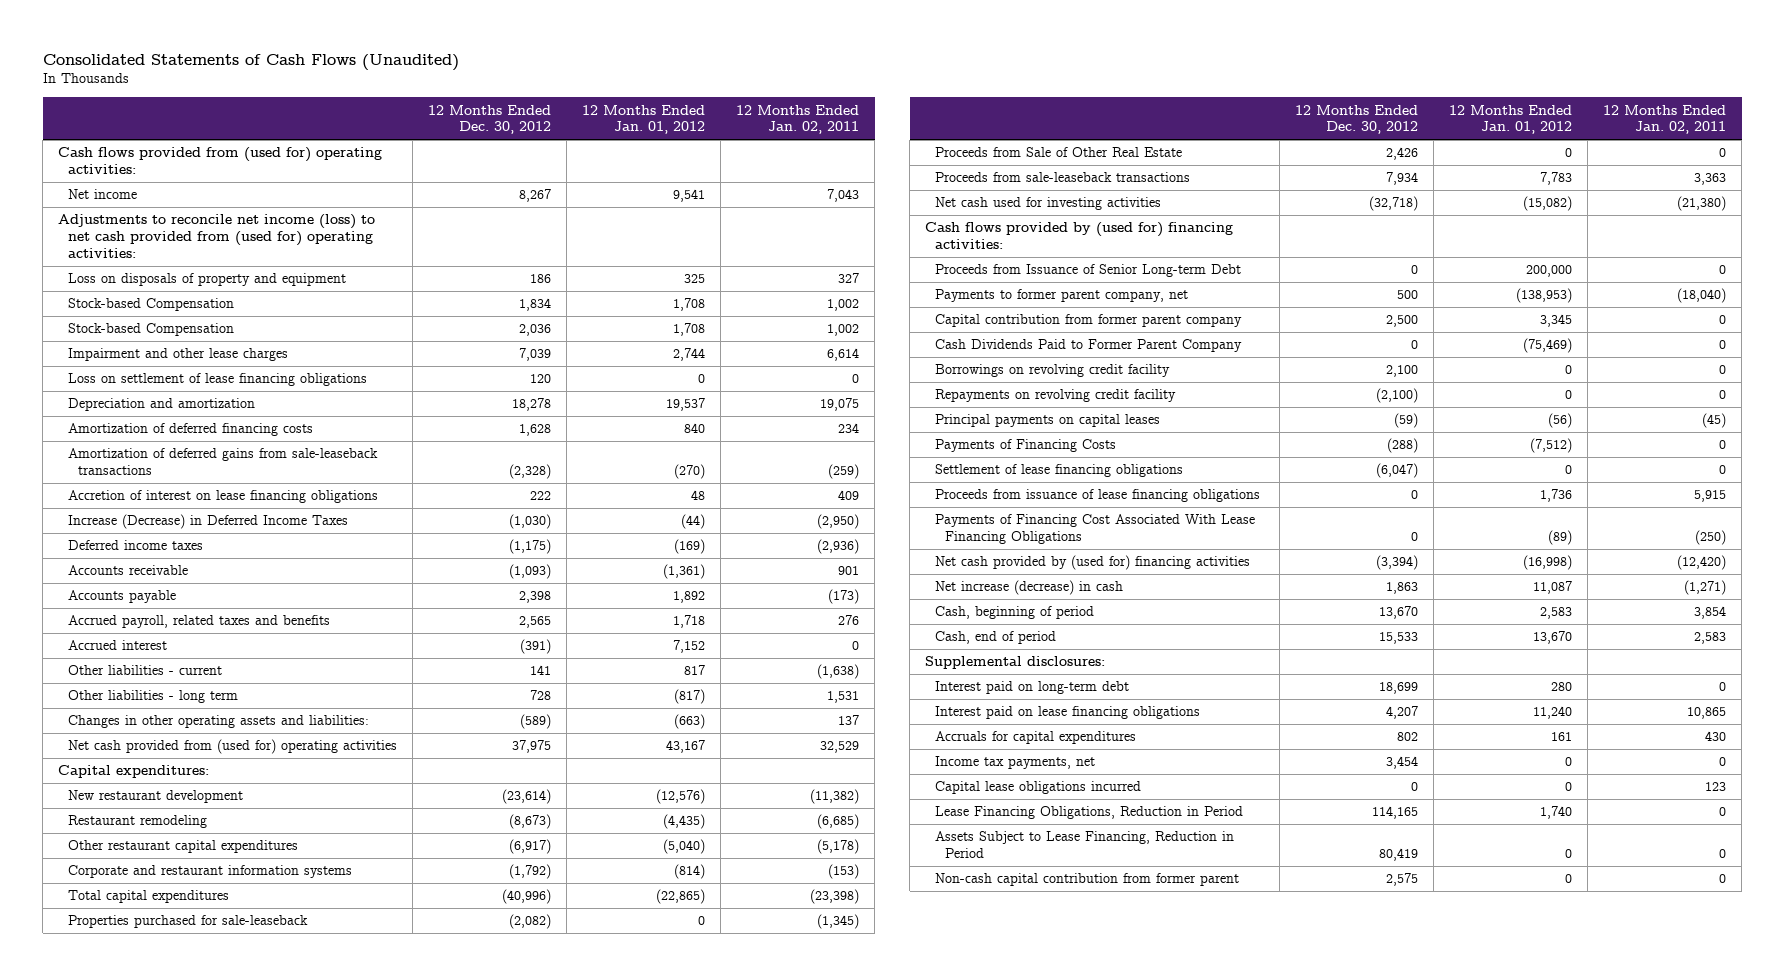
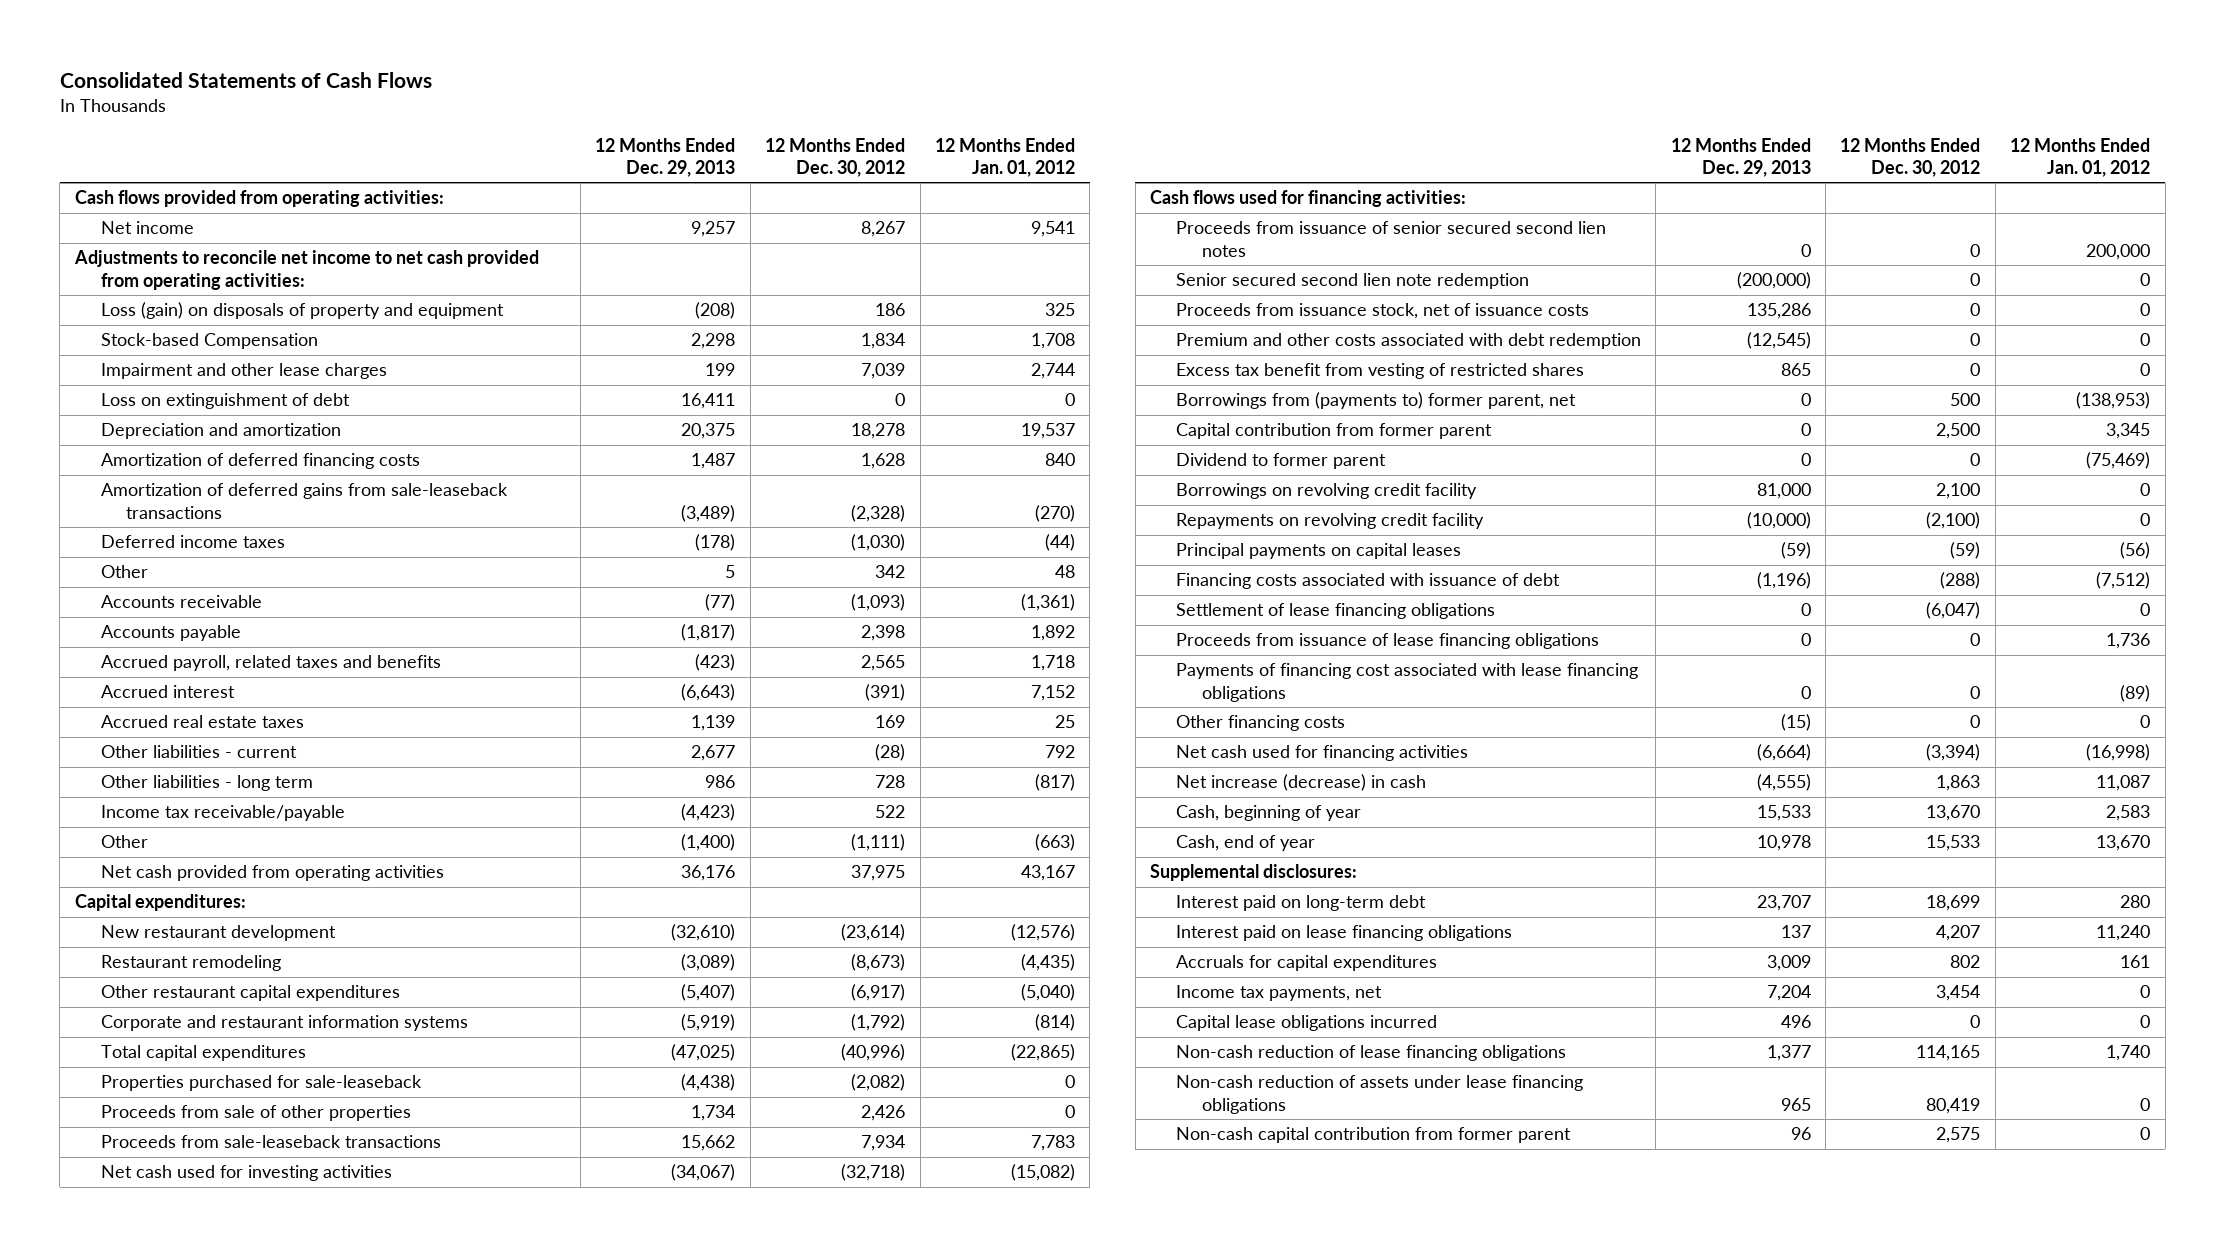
- Consolidated Statements of Cash Flows (Unaudited)
+ Consolidated Statements of Cash Flows
- | 12 Months Ended Dec. 30, 2012 | 12 Months Ended Jan. 01, 2012 | 12 Months Ended Jan. 02, 2011
+ | 12 Months Ended Dec. 29, 2013 | 12 Months Ended Dec. 30, 2012 | 12 Months Ended Jan. 01, 2012
- Cash flows provided from (used for) operating activities:
+ Cash flows provided from operating activities:
- Adjustments to reconcile net income (loss) to net cash provided from (used for) operating activities:
- Loss on disposals of property and equipment | 186 | 325 | 327
+ Adjustments to reconcile net income to net cash provided from operating activities:
+ Loss (gain) on disposals of property and equipment | (208) | 186 | 325
- Stock-based Compensation | 2,036 | 1,708 | 1,002
- Loss on settlement of lease financing obligations | 120 | 0 | 0
+ Loss on extinguishment of debt | 16,411 | 0 | 0
- Accretion of interest on lease financing obligations | 222 | 48 | 409
- Increase (Decrease) in Deferred Income Taxes | (1,030) | (44) | (2,950)
- Deferred income taxes | (1,175) | (169) | (2,936)
+ Deferred income taxes | (178) | (1,030) | (44)
+ Other | 5 | 342 | 48
- Other liabilities - current | 141 | 817 | (1,638)
+ Accrued real estate taxes | 1,139 | 169 | 25
+ Other liabilities - current | 2,677 | (28) | 792
- Changes in other operating assets and liabilities: | (589) | (663) | 137
- Net cash provided from (used for) operating activities | 37,975 | 43,167 | 32,529
+ Income tax receivable/payable | (4,423) | 522 |
+ Other | (1,400) | (1,111) | (663)
+ Net cash provided from operating activities | 36,176 | 37,975 | 43,167
- Proceeds from Sale of Other Real Estate | 2,426 | 0 | 0
+ Proceeds from sale of other properties | 1,734 | 2,426 | 0
- Cash flows provided by (used for) financing activities:
- Proceeds from Issuance of Senior Long-term Debt | 0 | 200,000 | 0
- Payments to former parent company, net | 500 | (138,953) | (18,040)
- Capital contribution from former parent company | 2,500 | 3,345 | 0
- Cash Dividends Paid to Former Parent Company | 0 | (75,469) | 0
+ Cash flows used for financing activities:
+ Proceeds from issuance of senior secured second lien notes | 0 | 0 | 200,000
+ Senior secured second lien note redemption | (200,000) | 0 | 0
+ Proceeds from issuance stock, net of issuance costs | 135,286 | 0 | 0
+ Premium and other costs associated with debt redemption | (12,545) | 0 | 0
+ Excess tax benefit from vesting of restricted shares | 865 | 0 | 0
+ Borrowings from (payments to) former parent, net | 0 | 500 | (138,953)
+ Capital contribution from former parent | 0 | 2,500 | 3,345
+ Dividend to former parent | 0 | 0 | (75,469)
- Payments of Financing Costs | (288) | (7,512) | 0
+ Financing costs associated with issuance of debt | (1,196) | (288) | (7,512)
- Payments of Financing Cost Associated With Lease Financing Obligations | 0 | (89) | (250)
- Net cash provided by (used for) financing activities | (3,394) | (16,998) | (12,420)
+ Payments of financing cost associated with lease financing obligations | 0 | 0 | (89)
+ Other financing costs | (15) | 0 | 0
+ Net cash used for financing activities | (6,664) | (3,394) | (16,998)
- Cash, beginning of period | 13,670 | 2,583 | 3,854
- Cash, end of period | 15,533 | 13,670 | 2,583
+ Cash, beginning of year | 15,533 | 13,670 | 2,583
+ Cash, end of year | 10,978 | 15,533 | 13,670
- Lease Financing Obligations, Reduction in Period | 114,165 | 1,740 | 0
- Assets Subject to Lease Financing, Reduction in Period | 80,419 | 0 | 0
+ Non-cash reduction of lease financing obligations | 1,377 | 114,165 | 1,740
+ Non-cash reduction of assets under lease financing obligations | 965 | 80,419 | 0

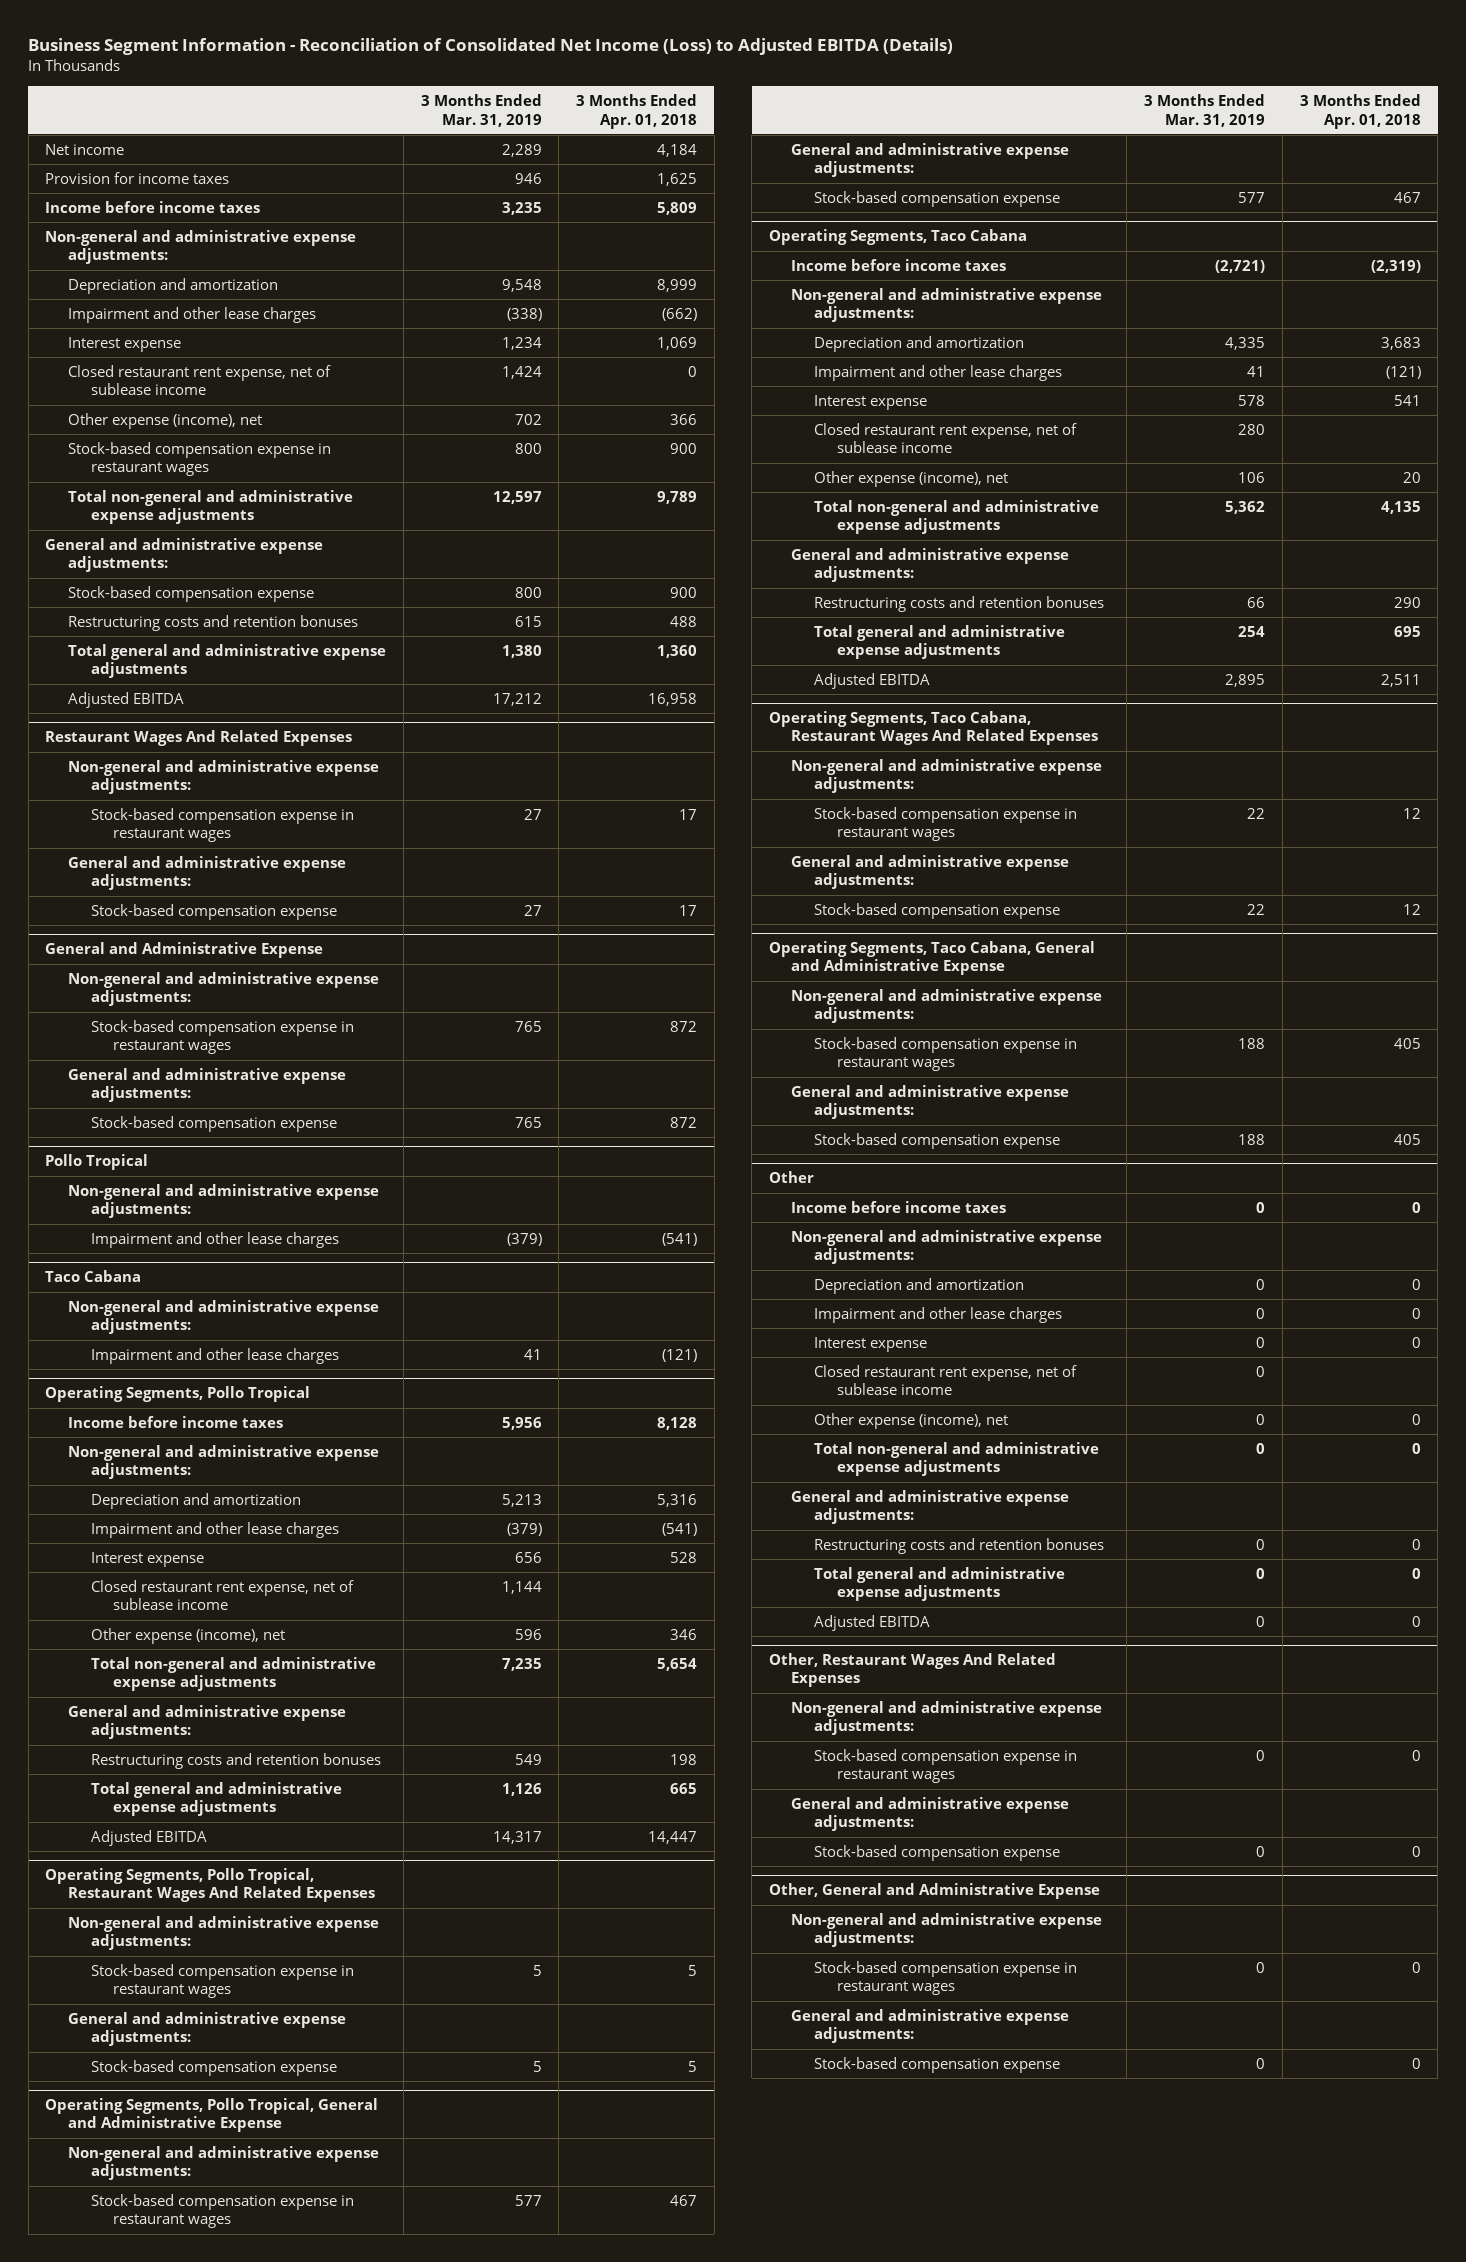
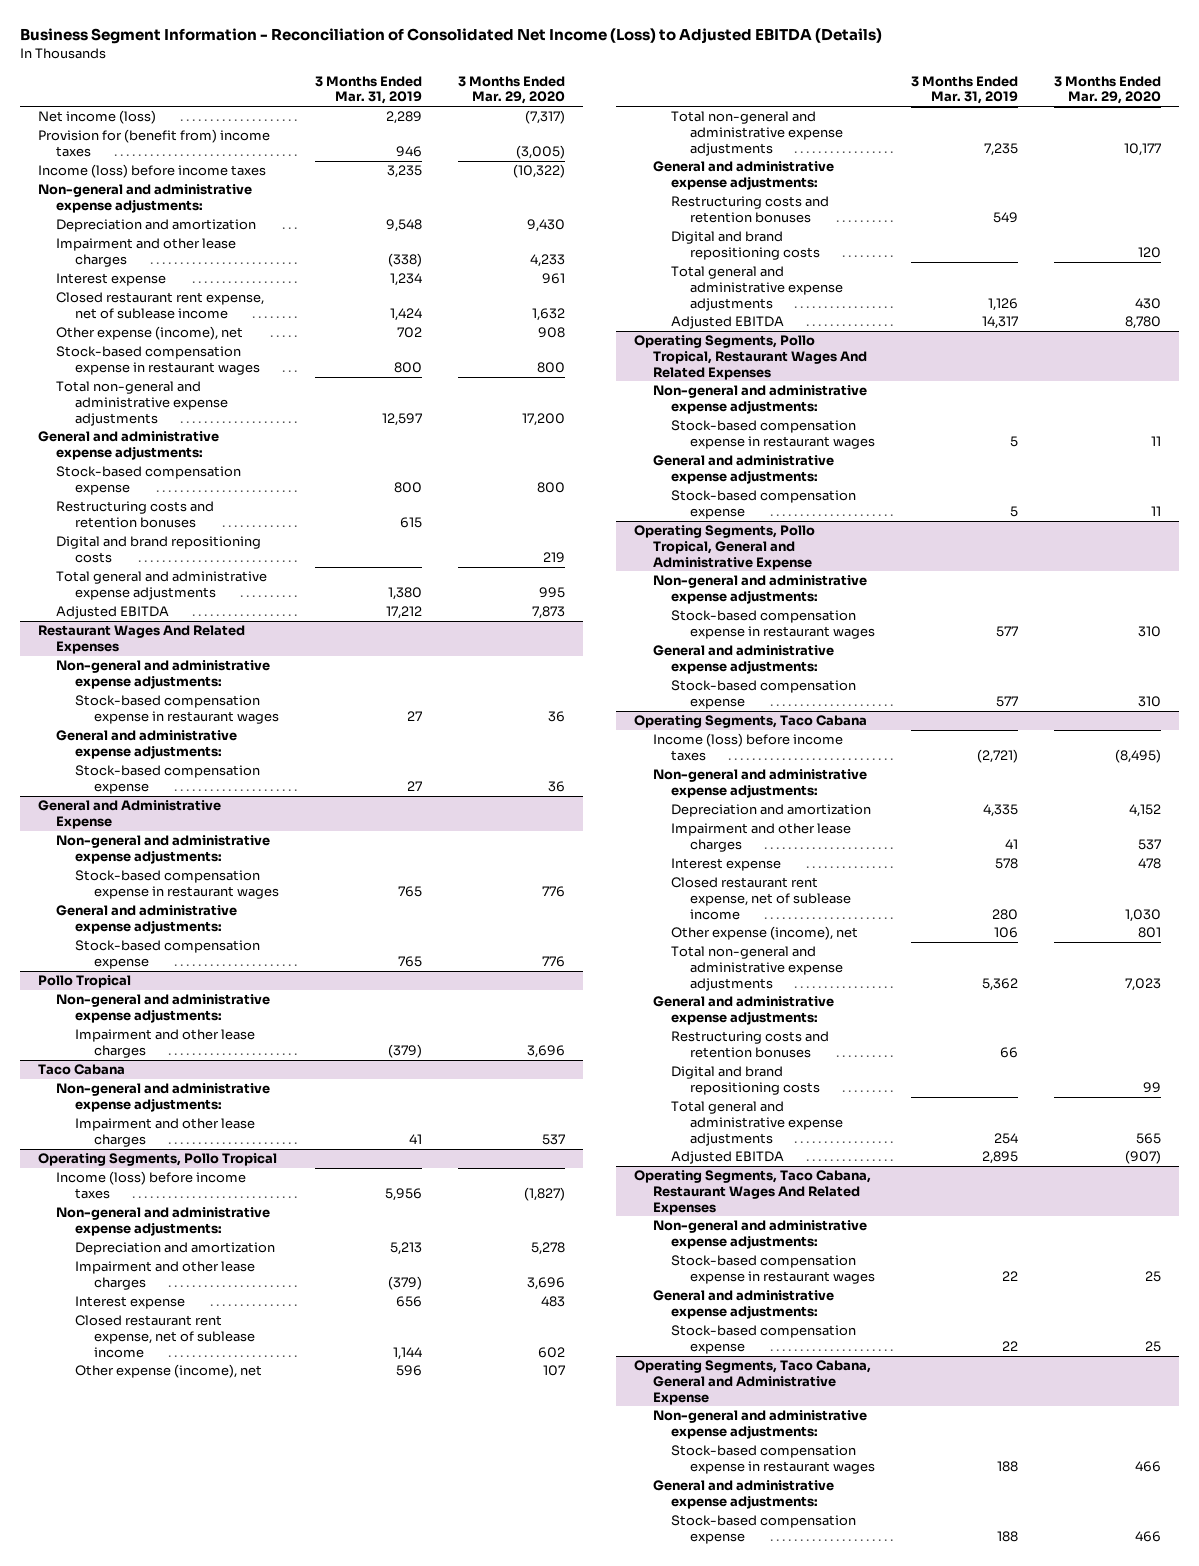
- | 3 Months Ended Mar. 31, 2019 | 3 Months Ended Apr. 01, 2018
+ | 3 Months Ended Mar. 31, 2019 | 3 Months Ended Mar. 29, 2020
- Net income | 2,289 | 4,184
- Provision for income taxes | 946 | 1,625
- Income before income taxes | 3,235 | 5,809
+ Net income (loss) | 2,289 | (7,317)
+ Provision for (benefit from) income taxes | 946 | (3,005)
+ Income (loss) before income taxes | 3,235 | (10,322)
+ Digital and brand repositioning costs | | 219
@ Operating Segments, Pollo Tropical
- Income before income taxes | 5,956 | 8,128
+ Income (loss) before income taxes | 5,956 | (1,827)
+ Digital and brand repositioning costs | | 120
@ Operating Segments, Taco Cabana
- Income before income taxes | (2,721) | (2,319)
+ Income (loss) before income taxes | (2,721) | (8,495)
+ Digital and brand repositioning costs | | 99
- Other
- Income before income taxes | 0 | 0
- Non-general and administrative expense adjustments:
- Depreciation and amortization | 0 | 0
- Impairment and other lease charges | 0 | 0
- Interest expense | 0 | 0
- Closed restaurant rent expense, net of sublease income | 0 |
- Other expense (income), net | 0 | 0
- Total non-general and administrative expense adjustments | 0 | 0
- General and administrative expense adjustments:
- Restructuring costs and retention bonuses | 0 | 0
- Total general and administrative expense adjustments | 0 | 0
- Adjusted EBITDA | 0 | 0
- Other, Restaurant Wages And Related Expenses
- Non-general and administrative expense adjustments:
- Stock-based compensation expense in restaurant wages | 0 | 0
- General and administrative expense adjustments:
- Stock-based compensation expense | 0 | 0
- Other, General and Administrative Expense
- Non-general and administrative expense adjustments:
- Stock-based compensation expense in restaurant wages | 0 | 0
- General and administrative expense adjustments:
- Stock-based compensation expense | 0 | 0

